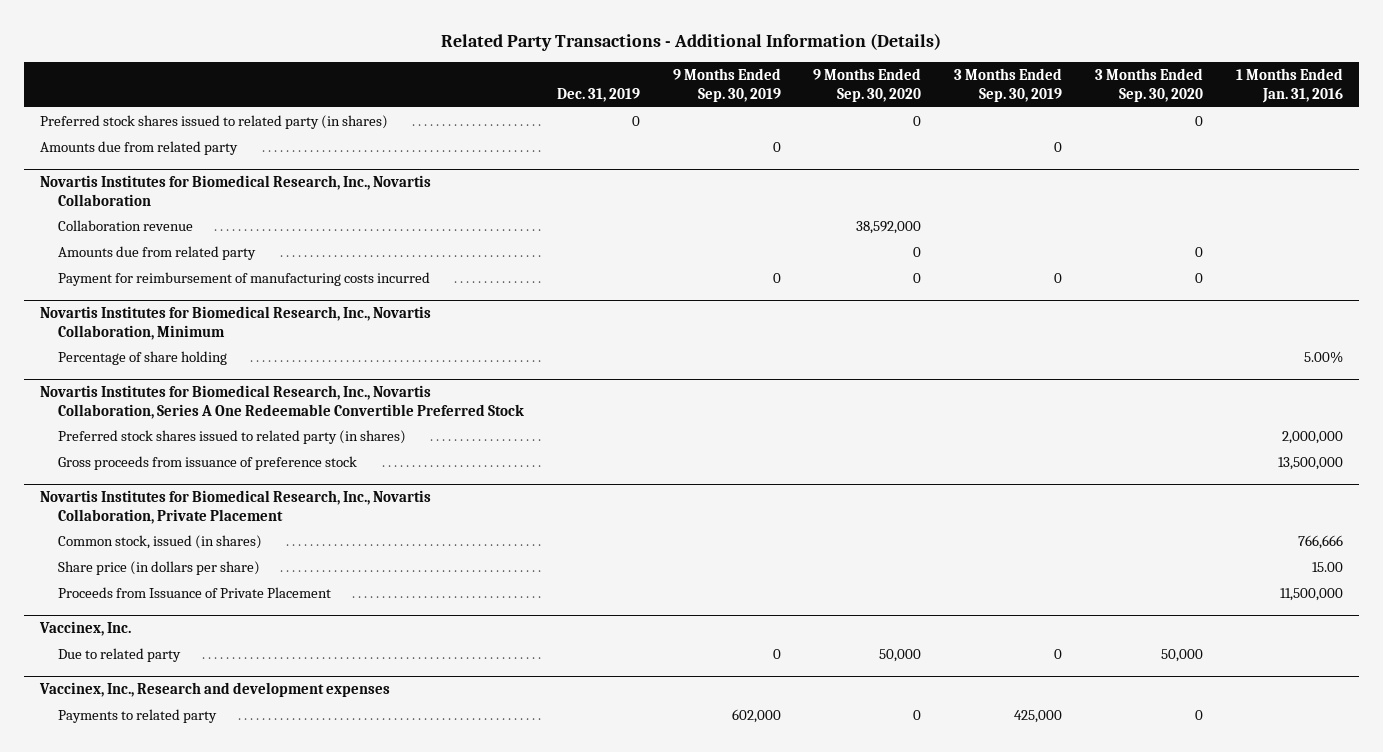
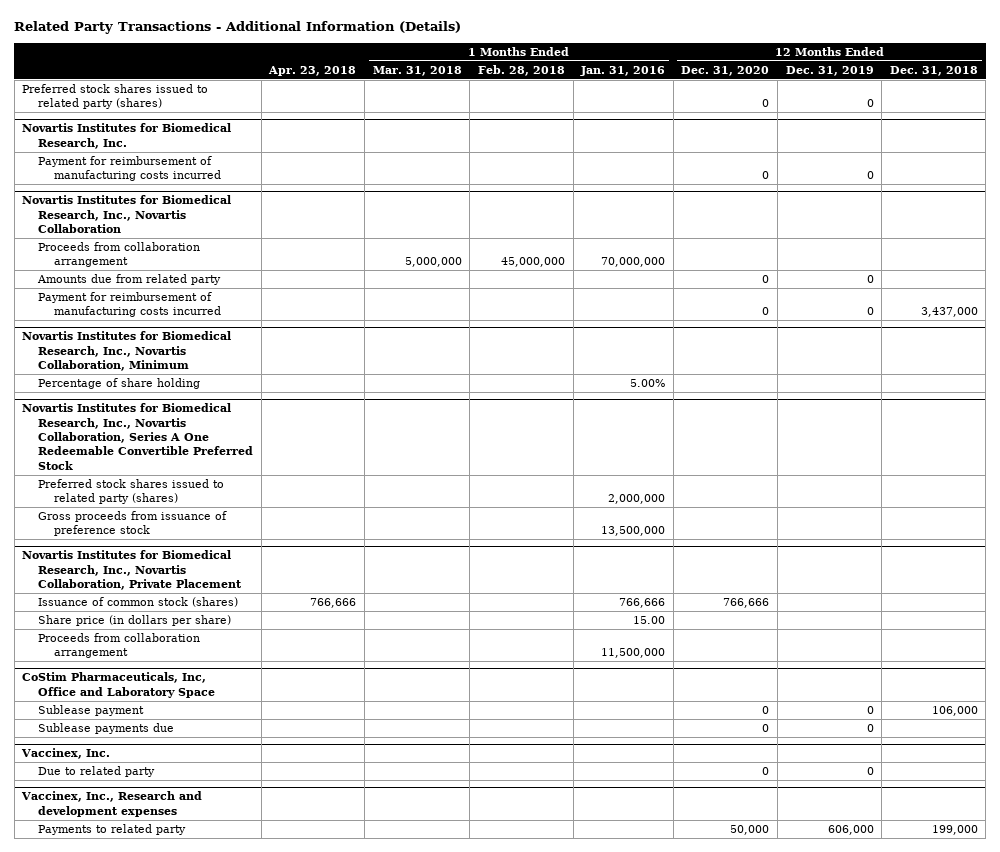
- | Dec. 31, 2019 | 9 Months Ended Sep. 30, 2019 | 9 Months Ended Sep. 30, 2020 | 3 Months Ended Sep. 30, 2019 | 3 Months Ended Sep. 30, 2020 | 1 Months Ended Jan. 31, 2016
+ | Apr. 23, 2018 | 1 Months Ended Mar. 31, 2018 | 1 Months Ended Feb. 28, 2018 | 1 Months Ended Jan. 31, 2016 | 12 Months Ended Dec. 31, 2020 | 12 Months Ended Dec. 31, 2019 | 12 Months Ended Dec. 31, 2018
- Preferred stock shares issued to related party (in shares) | 0 | | 0 | | 0 |
- Amounts due from related party | | 0 | | 0 | |
+ Preferred stock shares issued to related party (shares) | | | | | 0 | 0 |
+ Novartis Institutes for Biomedical Research, Inc.
+ Payment for reimbursement of manufacturing costs incurred | | | | | 0 | 0 |
@ Novartis Institutes for Biomedical Research, Inc., Novartis Collaboration
- Collaboration revenue | | | 38,592,000 | | |
+ Proceeds from collaboration arrangement | | 5,000,000 | 45,000,000 | 70,000,000 | | |
@ Novartis Institutes for Biomedical Research, Inc., Novartis Collaboration, Series A One Redeemable Convertible Preferred Stock
- Preferred stock shares issued to related party (in shares) | | | | | | 2,000,000
+ Preferred stock shares issued to related party (shares) | | | | 2,000,000 | | |
@ Novartis Institutes for Biomedical Research, Inc., Novartis Collaboration, Private Placement
- Common stock, issued (in shares) | | | | | | 766,666
+ Issuance of common stock (shares) | 766,666 | | | 766,666 | 766,666 | |
- Proceeds from Issuance of Private Placement | | | | | | 11,500,000
+ Proceeds from collaboration arrangement | | | | 11,500,000 | | |
+ CoStim Pharmaceuticals, Inc, Office and Laboratory Space
+ Sublease payment | | | | | 0 | 0 | 106,000
+ Sublease payments due | | | | | 0 | 0 |

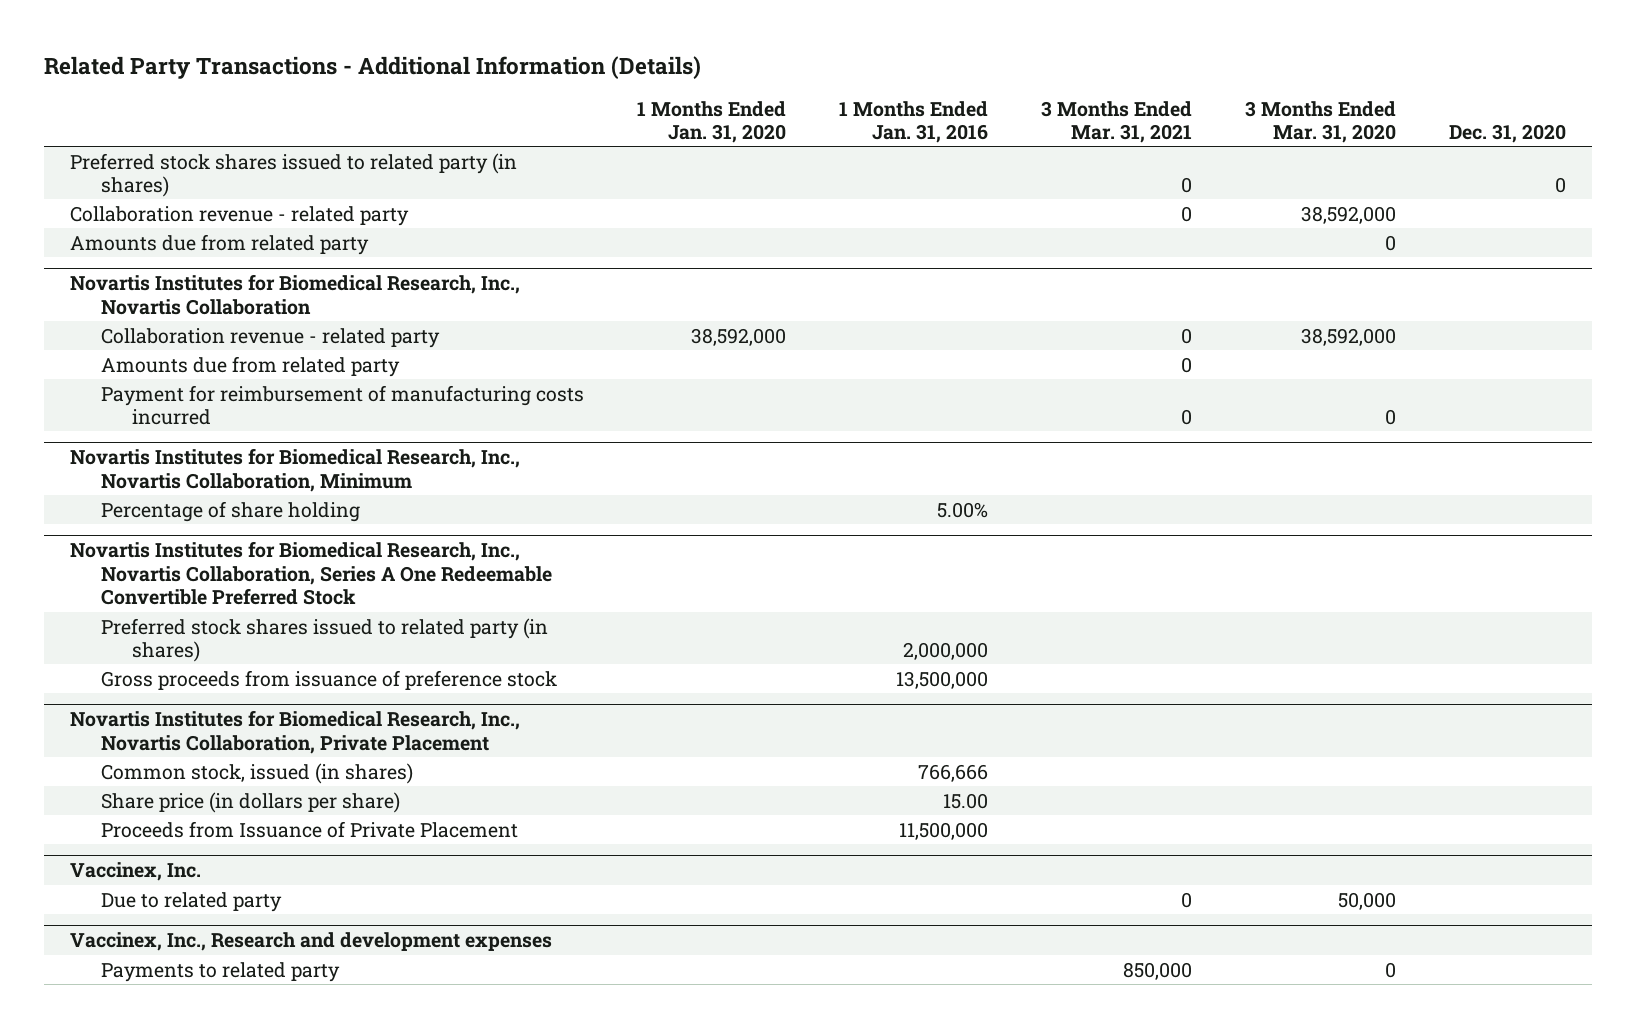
- | Apr. 23, 2018 | 1 Months Ended Mar. 31, 2018 | 1 Months Ended Feb. 28, 2018 | 1 Months Ended Jan. 31, 2016 | 12 Months Ended Dec. 31, 2020 | 12 Months Ended Dec. 31, 2019 | 12 Months Ended Dec. 31, 2018
+ | 1 Months Ended Jan. 31, 2020 | 1 Months Ended Jan. 31, 2016 | 3 Months Ended Mar. 31, 2021 | 3 Months Ended Mar. 31, 2020 | Dec. 31, 2020
- Preferred stock shares issued to related party (shares) | | | | | 0 | 0 |
- Novartis Institutes for Biomedical Research, Inc.
- Payment for reimbursement of manufacturing costs incurred | | | | | 0 | 0 |
+ Preferred stock shares issued to related party (in shares) | | | 0 | | 0
+ Collaboration revenue - related party | | | 0 | 38,592,000 |
+ Amounts due from related party | | | | 0 |
@ Novartis Institutes for Biomedical Research, Inc., Novartis Collaboration
- Proceeds from collaboration arrangement | | 5,000,000 | 45,000,000 | 70,000,000 | | |
+ Collaboration revenue - related party | 38,592,000 | | 0 | 38,592,000 |
@ Novartis Institutes for Biomedical Research, Inc., Novartis Collaboration, Series A One Redeemable Convertible Preferred Stock
- Preferred stock shares issued to related party (shares) | | | | 2,000,000 | | |
+ Preferred stock shares issued to related party (in shares) | | 2,000,000 | | |
@ Novartis Institutes for Biomedical Research, Inc., Novartis Collaboration, Private Placement
- Issuance of common stock (shares) | 766,666 | | | 766,666 | 766,666 | |
+ Common stock, issued (in shares) | | 766,666 | | |
- Proceeds from collaboration arrangement | | | | 11,500,000 | | |
- CoStim Pharmaceuticals, Inc, Office and Laboratory Space
- Sublease payment | | | | | 0 | 0 | 106,000
- Sublease payments due | | | | | 0 | 0 |
@ Novartis Institutes for Biomedical Research, Inc., Novartis Collaboration, Private Placement
+ Proceeds from Issuance of Private Placement | | 11,500,000 | | |

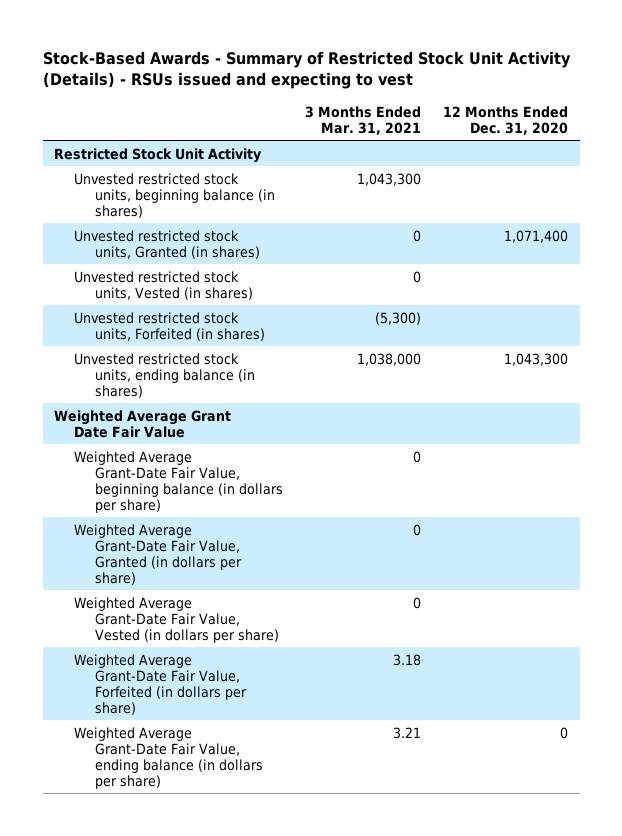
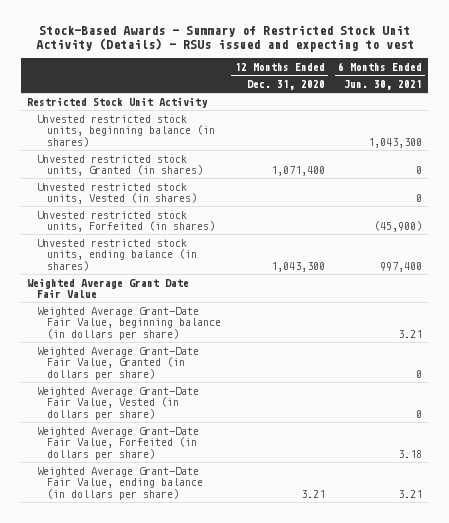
- | 3 Months Ended Mar. 31, 2021 | 12 Months Ended Dec. 31, 2020
+ | 12 Months Ended Dec. 31, 2020 | 6 Months Ended Jun. 30, 2021
- Weighted Average Grant-Date Fair Value, ending balance (in dollars per share) | 3.21 | 0
+ Weighted Average Grant-Date Fair Value, ending balance (in dollars per share) | 3.21 | 3.21

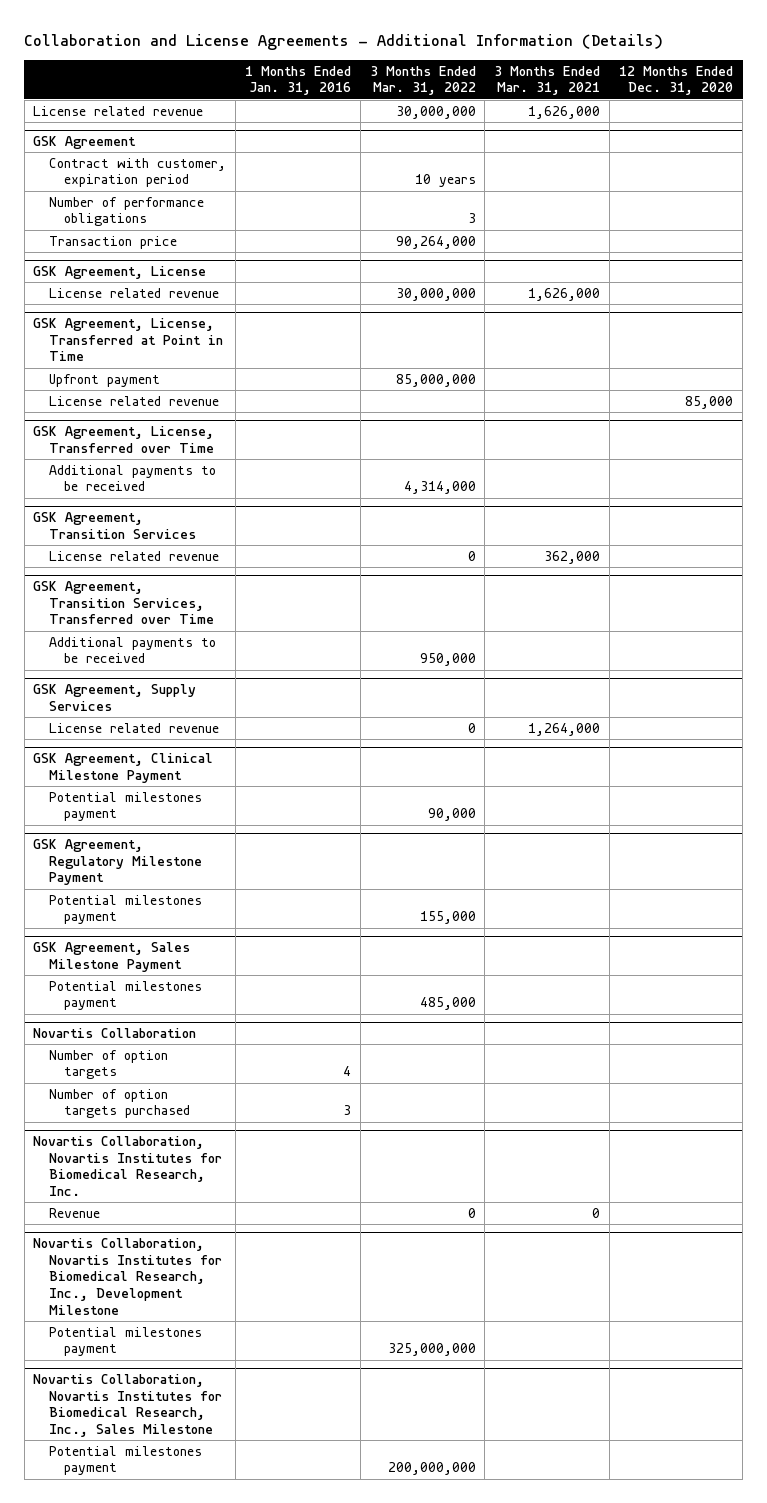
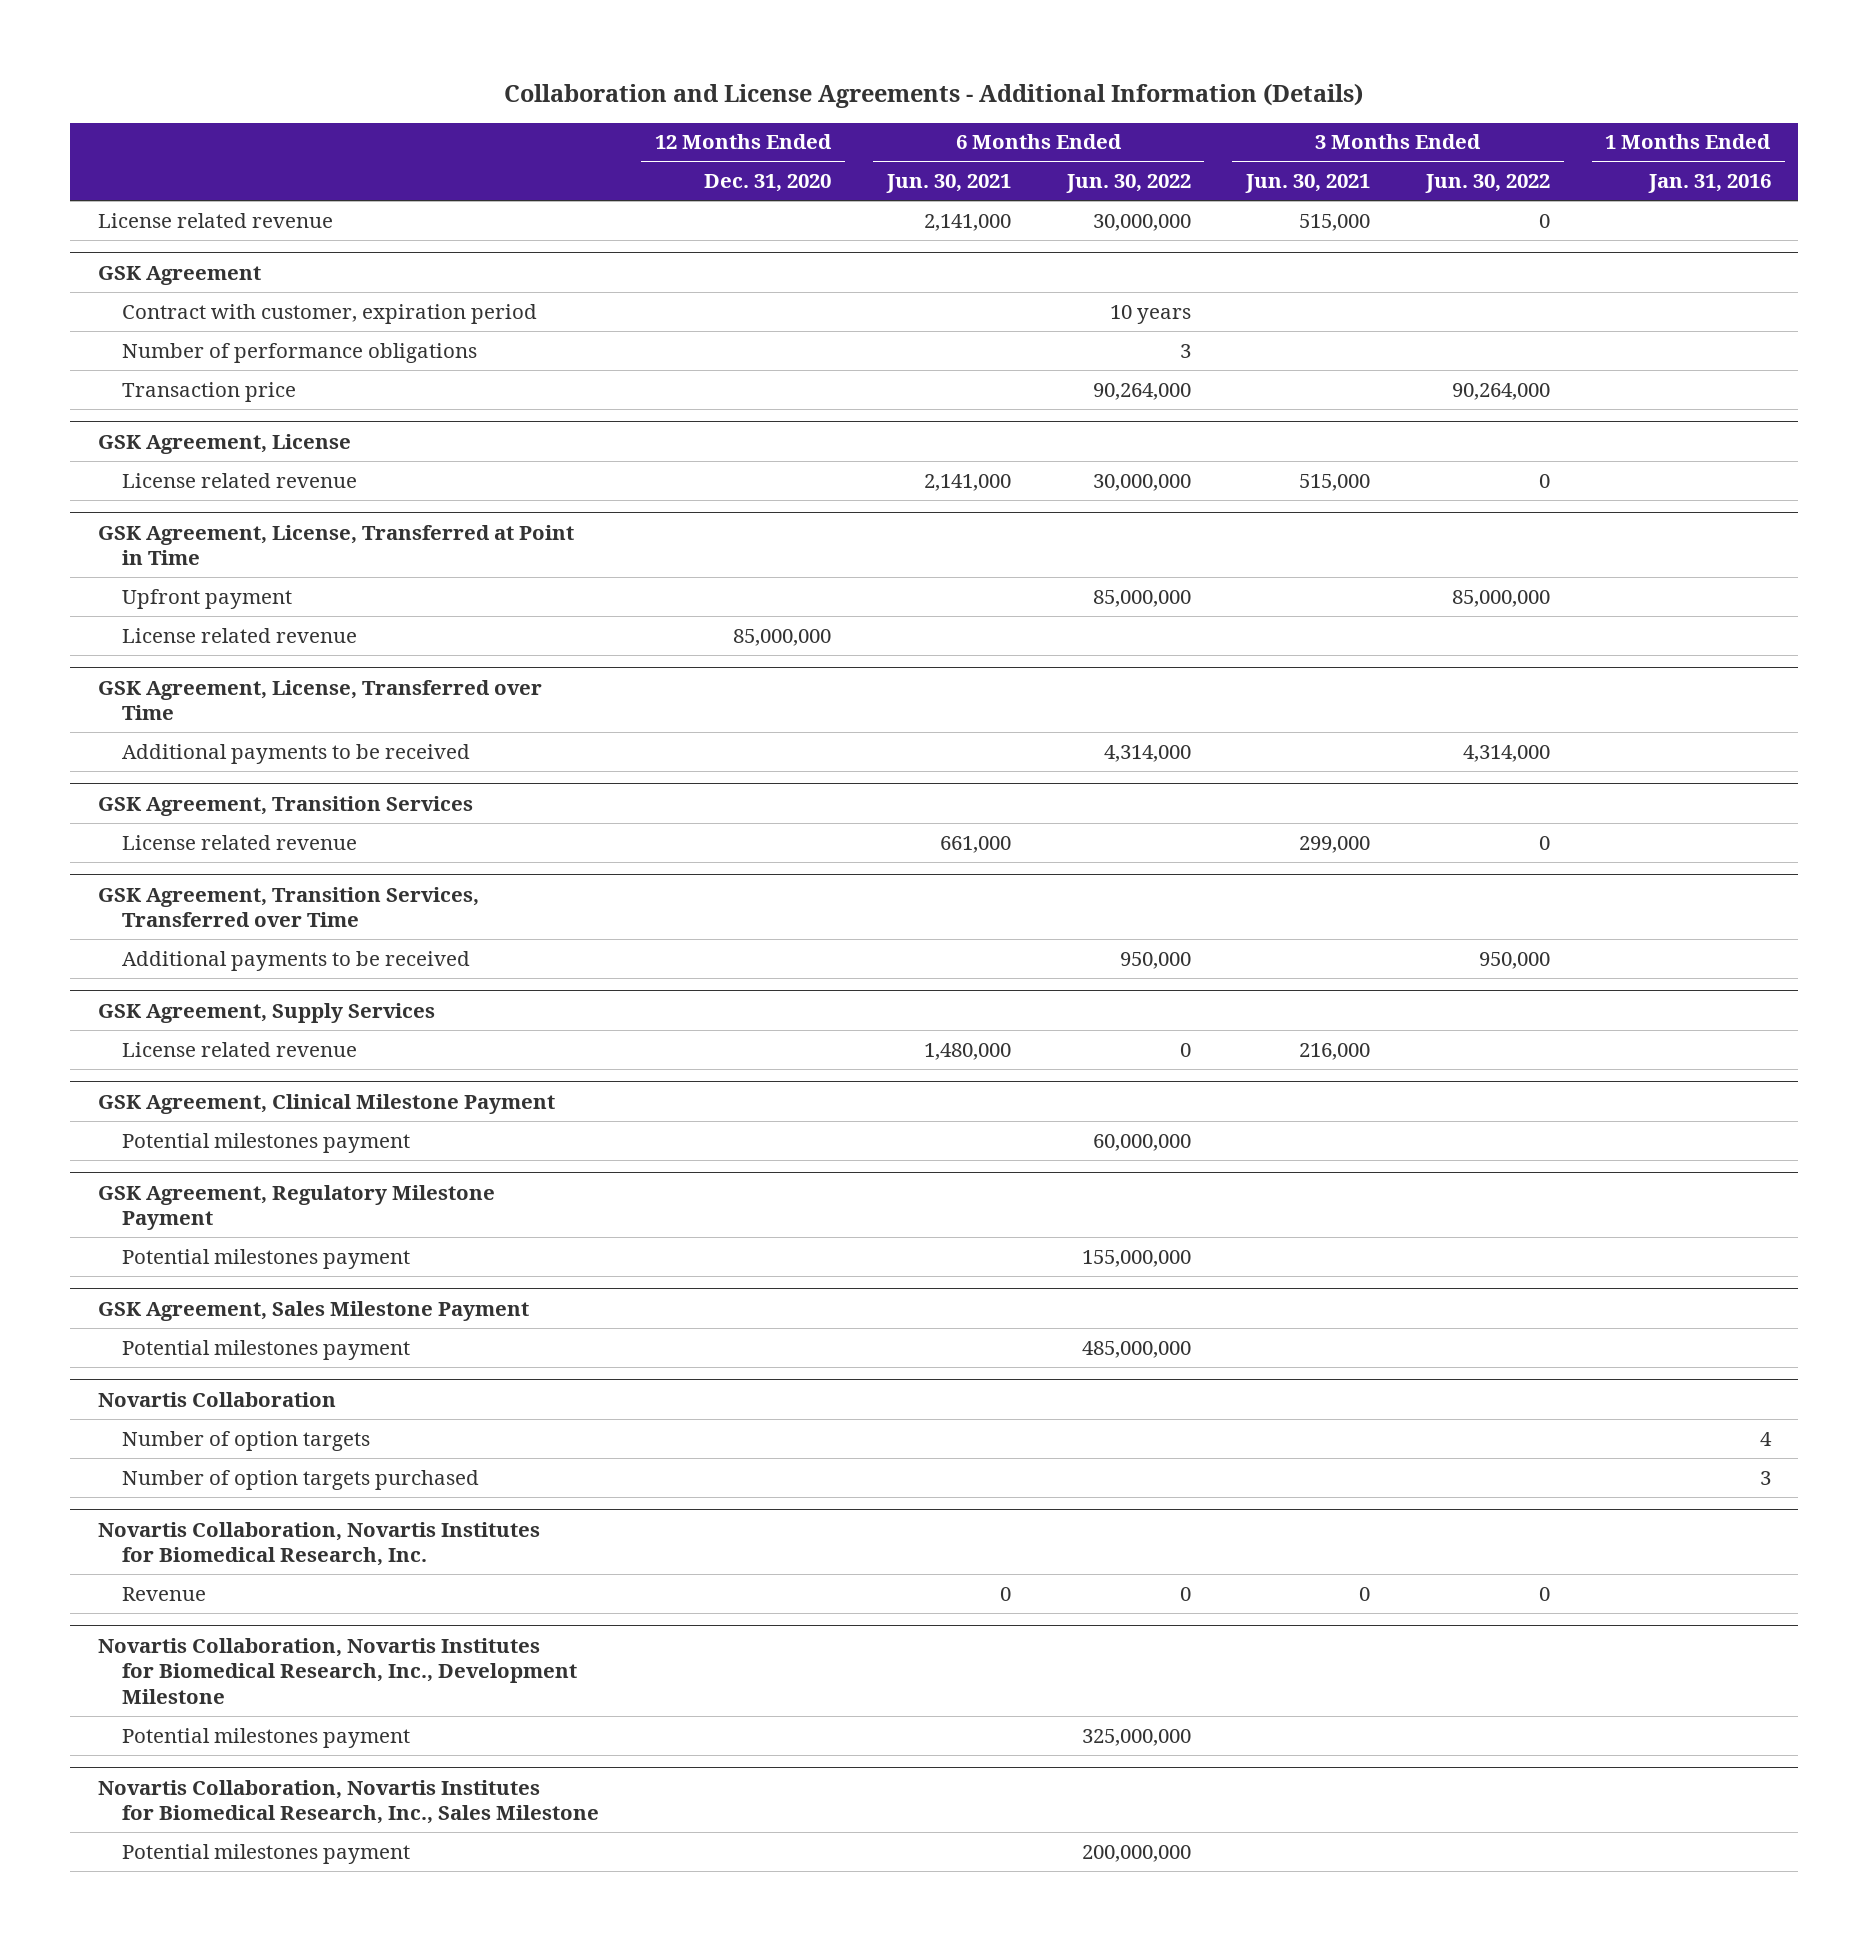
- | 1 Months Ended Jan. 31, 2016 | 3 Months Ended Mar. 31, 2022 | 3 Months Ended Mar. 31, 2021 | 12 Months Ended Dec. 31, 2020
+ | 12 Months Ended Dec. 31, 2020 | 6 Months Ended Jun. 30, 2021 | 6 Months Ended Jun. 30, 2022 | 3 Months Ended Jun. 30, 2021 | 3 Months Ended Jun. 30, 2022 | 1 Months Ended Jan. 31, 2016
@ GSK Agreement, License, Transferred at Point in Time
- License related revenue | | | | 85,000
+ License related revenue | 85,000,000 | | | | |

